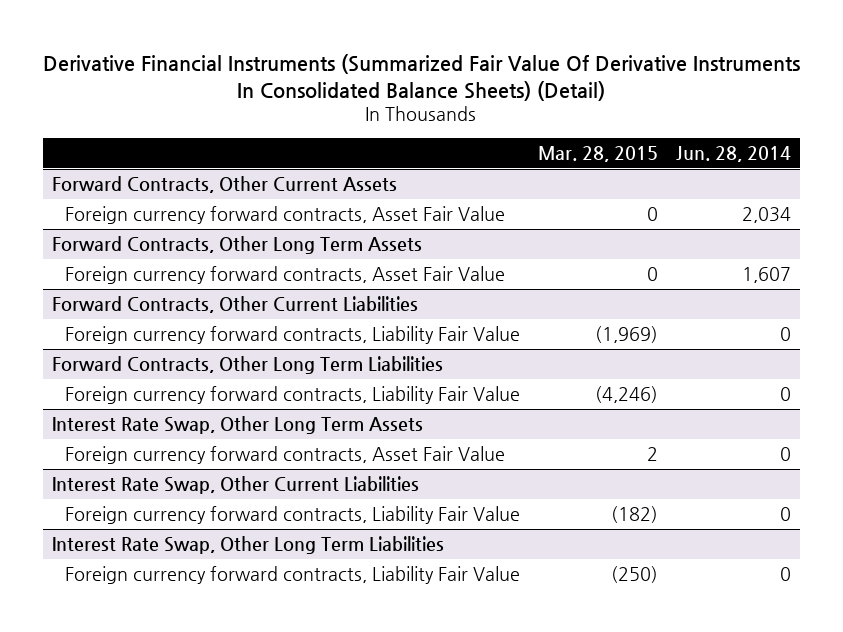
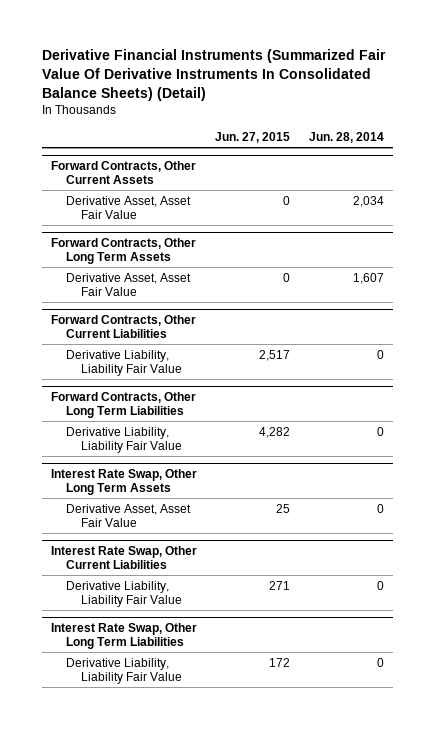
- | Mar. 28, 2015 | Jun. 28, 2014
+ | Jun. 27, 2015 | Jun. 28, 2014
@ Forward Contracts, Other Current Assets
- Foreign currency forward contracts, Asset Fair Value | 0 | 2,034
+ Derivative Asset, Asset Fair Value | 0 | 2,034
@ Forward Contracts, Other Long Term Assets
- Foreign currency forward contracts, Asset Fair Value | 0 | 1,607
+ Derivative Asset, Asset Fair Value | 0 | 1,607
@ Forward Contracts, Other Current Liabilities
- Foreign currency forward contracts, Liability Fair Value | (1,969) | 0
+ Derivative Liability, Liability Fair Value | 2,517 | 0
@ Forward Contracts, Other Long Term Liabilities
- Foreign currency forward contracts, Liability Fair Value | (4,246) | 0
+ Derivative Liability, Liability Fair Value | 4,282 | 0
@ Interest Rate Swap, Other Long Term Assets
- Foreign currency forward contracts, Asset Fair Value | 2 | 0
+ Derivative Asset, Asset Fair Value | 25 | 0
@ Interest Rate Swap, Other Current Liabilities
- Foreign currency forward contracts, Liability Fair Value | (182) | 0
+ Derivative Liability, Liability Fair Value | 271 | 0
@ Interest Rate Swap, Other Long Term Liabilities
- Foreign currency forward contracts, Liability Fair Value | (250) | 0
+ Derivative Liability, Liability Fair Value | 172 | 0

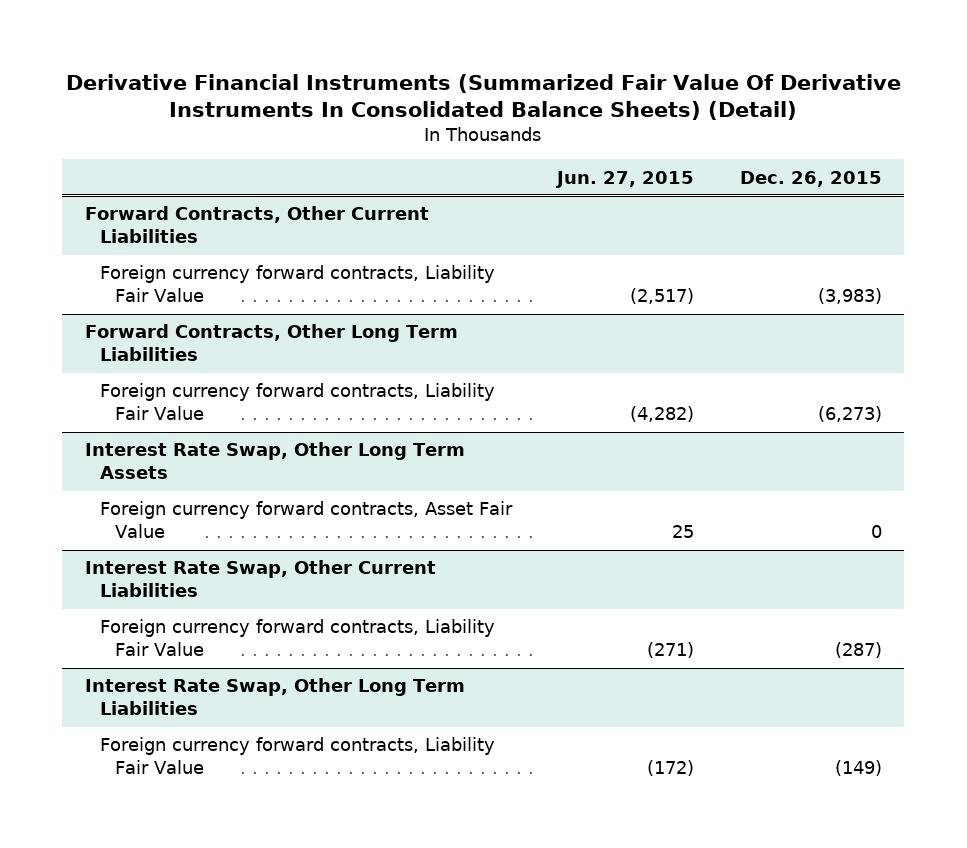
- | Jun. 27, 2015 | Jun. 28, 2014
+ | Jun. 27, 2015 | Dec. 26, 2015
- Forward Contracts, Other Current Assets
- Derivative Asset, Asset Fair Value | 0 | 2,034
- Forward Contracts, Other Long Term Assets
- Derivative Asset, Asset Fair Value | 0 | 1,607
@ Forward Contracts, Other Current Liabilities
- Derivative Liability, Liability Fair Value | 2,517 | 0
+ Foreign currency forward contracts, Liability Fair Value | (2,517) | (3,983)
@ Forward Contracts, Other Long Term Liabilities
- Derivative Liability, Liability Fair Value | 4,282 | 0
+ Foreign currency forward contracts, Liability Fair Value | (4,282) | (6,273)
@ Interest Rate Swap, Other Long Term Assets
- Derivative Asset, Asset Fair Value | 25 | 0
+ Foreign currency forward contracts, Asset Fair Value | 25 | 0
@ Interest Rate Swap, Other Current Liabilities
- Derivative Liability, Liability Fair Value | 271 | 0
+ Foreign currency forward contracts, Liability Fair Value | (271) | (287)
@ Interest Rate Swap, Other Long Term Liabilities
- Derivative Liability, Liability Fair Value | 172 | 0
+ Foreign currency forward contracts, Liability Fair Value | (172) | (149)

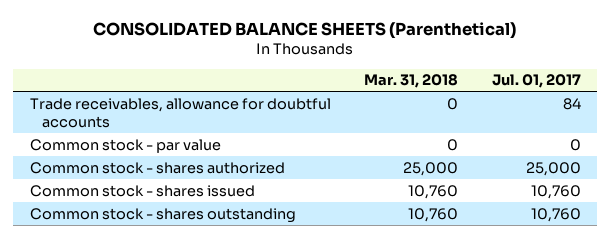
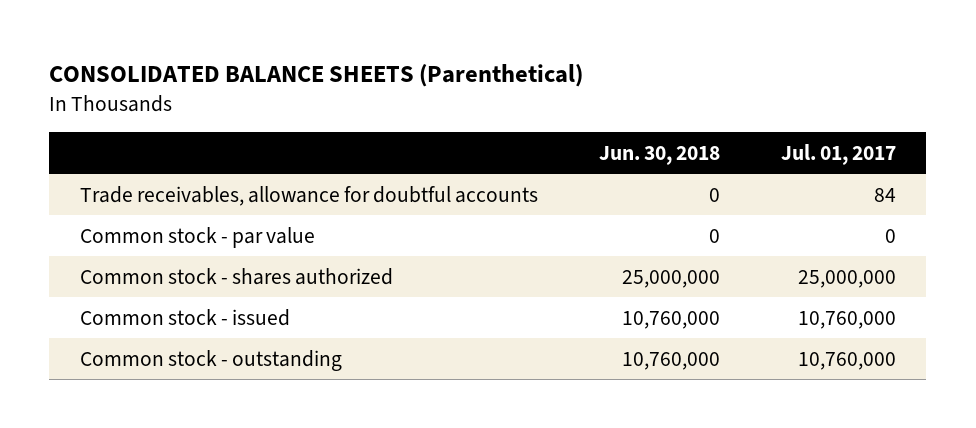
- | Mar. 31, 2018 | Jul. 01, 2017
+ | Jun. 30, 2018 | Jul. 01, 2017
- Common stock - shares authorized | 25,000 | 25,000
- Common stock - shares issued | 10,760 | 10,760
- Common stock - shares outstanding | 10,760 | 10,760
+ Common stock - shares authorized | 25,000,000 | 25,000,000
+ Common stock - issued | 10,760,000 | 10,760,000
+ Common stock - outstanding | 10,760,000 | 10,760,000

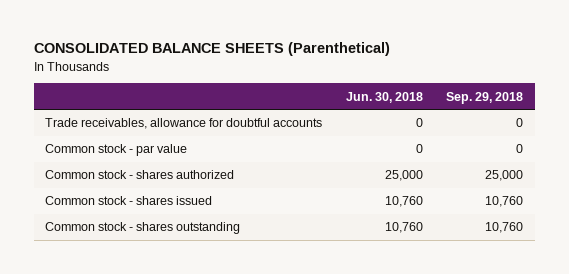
- | Jun. 30, 2018 | Jul. 01, 2017
+ | Jun. 30, 2018 | Sep. 29, 2018
- Common stock - shares authorized | 25,000,000 | 25,000,000
- Common stock - issued | 10,760,000 | 10,760,000
- Common stock - outstanding | 10,760,000 | 10,760,000
+ Common stock - shares authorized | 25,000 | 25,000
+ Common stock - shares issued | 10,760 | 10,760
+ Common stock - shares outstanding | 10,760 | 10,760

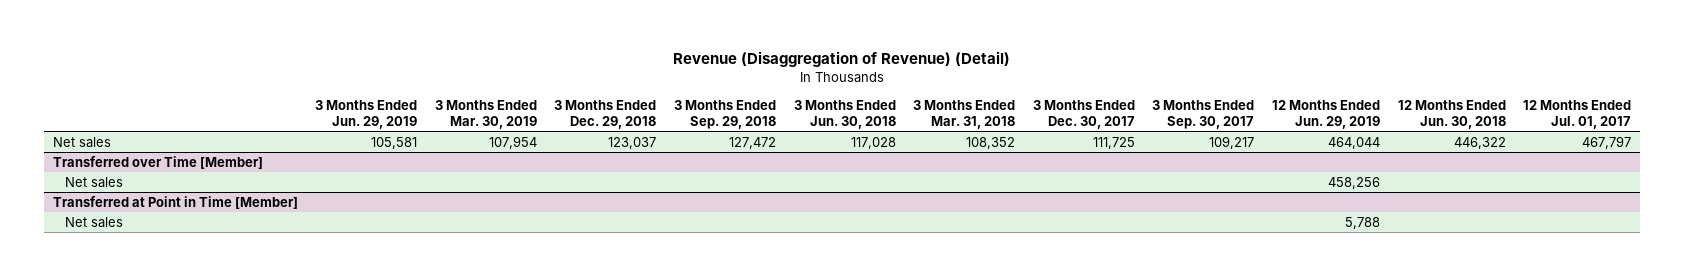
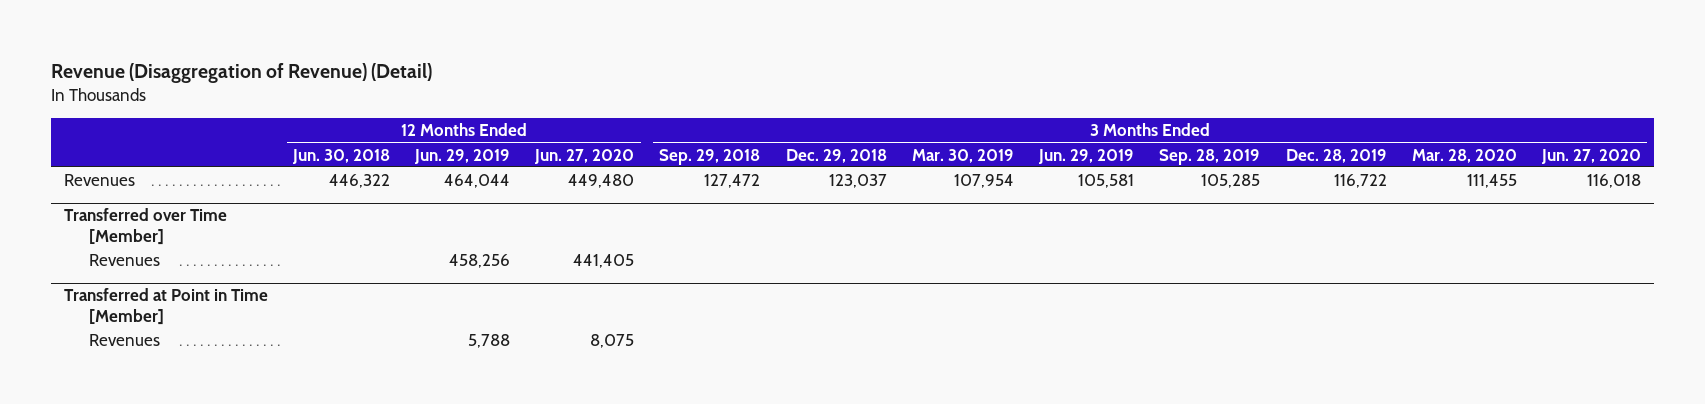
- | 3 Months Ended Jun. 29, 2019 | 3 Months Ended Mar. 30, 2019 | 3 Months Ended Dec. 29, 2018 | 3 Months Ended Sep. 29, 2018 | 3 Months Ended Jun. 30, 2018 | 3 Months Ended Mar. 31, 2018 | 3 Months Ended Dec. 30, 2017 | 3 Months Ended Sep. 30, 2017 | 12 Months Ended Jun. 29, 2019 | 12 Months Ended Jun. 30, 2018 | 12 Months Ended Jul. 01, 2017
+ | 12 Months Ended Jun. 30, 2018 | 12 Months Ended Jun. 29, 2019 | 12 Months Ended Jun. 27, 2020 | 3 Months Ended Sep. 29, 2018 | 3 Months Ended Dec. 29, 2018 | 3 Months Ended Mar. 30, 2019 | 3 Months Ended Jun. 29, 2019 | 3 Months Ended Sep. 28, 2019 | 3 Months Ended Dec. 28, 2019 | 3 Months Ended Mar. 28, 2020 | 3 Months Ended Jun. 27, 2020
- Net sales | 105,581 | 107,954 | 123,037 | 127,472 | 117,028 | 108,352 | 111,725 | 109,217 | 464,044 | 446,322 | 467,797
+ Revenues | 446,322 | 464,044 | 449,480 | 127,472 | 123,037 | 107,954 | 105,581 | 105,285 | 116,722 | 111,455 | 116,018
@ Transferred over Time [Member]
- Net sales | | | | | | | | | 458,256 | |
+ Revenues | | 458,256 | 441,405 | | | | | | | |
@ Transferred at Point in Time [Member]
- Net sales | | | | | | | | | 5,788 | |
+ Revenues | | 5,788 | 8,075 | | | | | | | |

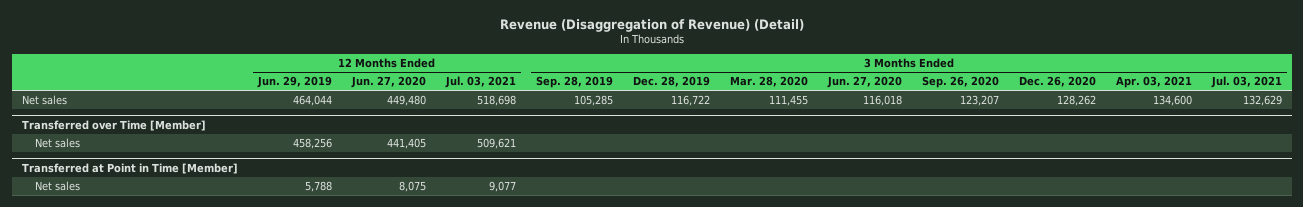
- | 12 Months Ended Jun. 30, 2018 | 12 Months Ended Jun. 29, 2019 | 12 Months Ended Jun. 27, 2020 | 3 Months Ended Sep. 29, 2018 | 3 Months Ended Dec. 29, 2018 | 3 Months Ended Mar. 30, 2019 | 3 Months Ended Jun. 29, 2019 | 3 Months Ended Sep. 28, 2019 | 3 Months Ended Dec. 28, 2019 | 3 Months Ended Mar. 28, 2020 | 3 Months Ended Jun. 27, 2020
+ | 12 Months Ended Jun. 29, 2019 | 12 Months Ended Jun. 27, 2020 | 12 Months Ended Jul. 03, 2021 | 3 Months Ended Sep. 28, 2019 | 3 Months Ended Dec. 28, 2019 | 3 Months Ended Mar. 28, 2020 | 3 Months Ended Jun. 27, 2020 | 3 Months Ended Sep. 26, 2020 | 3 Months Ended Dec. 26, 2020 | 3 Months Ended Apr. 03, 2021 | 3 Months Ended Jul. 03, 2021
- Revenues | 446,322 | 464,044 | 449,480 | 127,472 | 123,037 | 107,954 | 105,581 | 105,285 | 116,722 | 111,455 | 116,018
+ Net sales | 464,044 | 449,480 | 518,698 | 105,285 | 116,722 | 111,455 | 116,018 | 123,207 | 128,262 | 134,600 | 132,629
@ Transferred over Time [Member]
- Revenues | | 458,256 | 441,405 | | | | | | | |
+ Net sales | 458,256 | 441,405 | 509,621 | | | | | | | |
@ Transferred at Point in Time [Member]
- Revenues | | 5,788 | 8,075 | | | | | | | |
+ Net sales | 5,788 | 8,075 | 9,077 | | | | | | | |

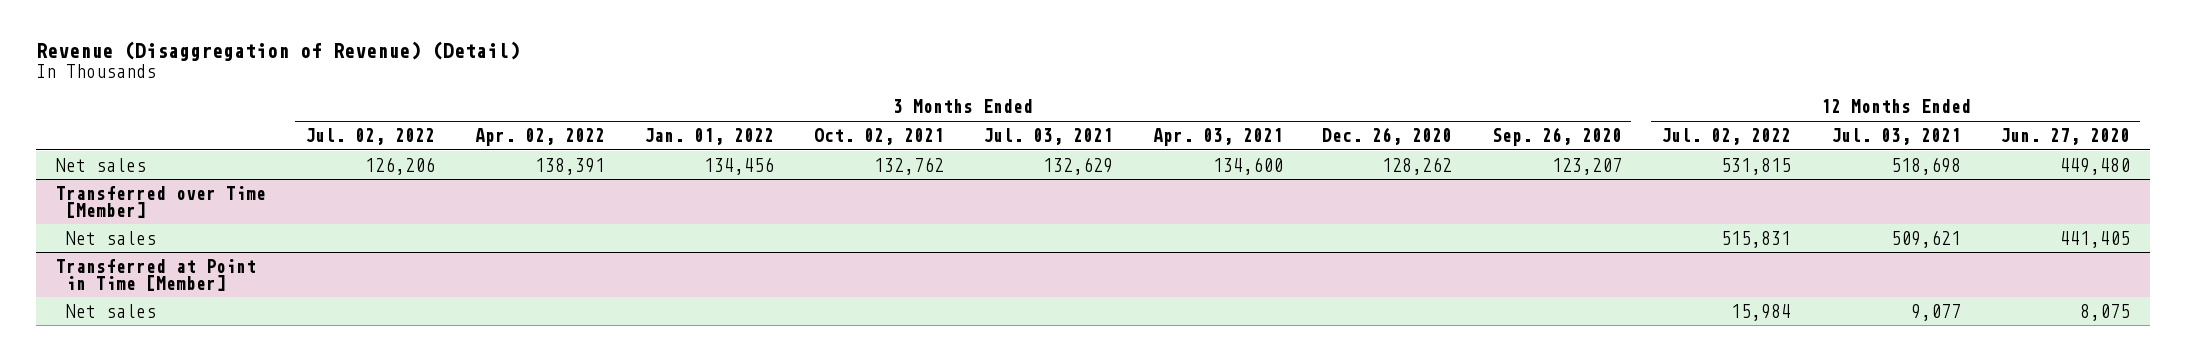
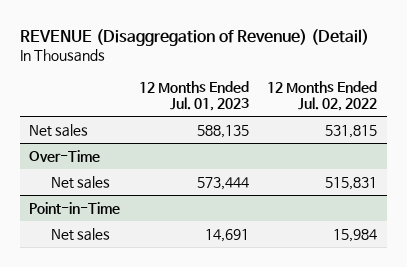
- Revenue (Disaggregation of Revenue) (Detail)
+ REVENUE (Disaggregation of Revenue) (Detail)
- | 3 Months Ended Jul. 02, 2022 | 3 Months Ended Apr. 02, 2022 | 3 Months Ended Jan. 01, 2022 | 3 Months Ended Oct. 02, 2021 | 3 Months Ended Jul. 03, 2021 | 3 Months Ended Apr. 03, 2021 | 3 Months Ended Dec. 26, 2020 | 3 Months Ended Sep. 26, 2020 | 12 Months Ended Jul. 02, 2022 | 12 Months Ended Jul. 03, 2021 | 12 Months Ended Jun. 27, 2020
+ | 12 Months Ended Jul. 01, 2023 | 12 Months Ended Jul. 02, 2022
- Transferred over Time [Member]
+ Over-Time
- Transferred at Point in Time [Member]
+ Point-in-Time

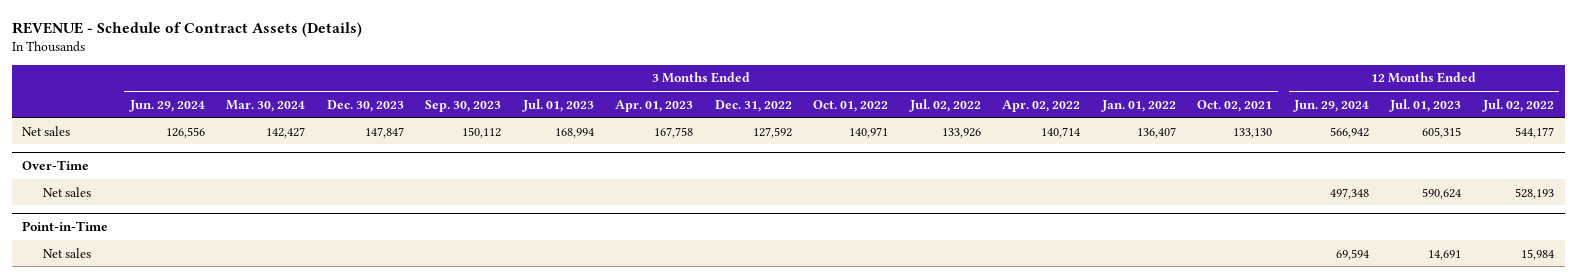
- REVENUE (Disaggregation of Revenue) (Detail)
+ REVENUE - Schedule of Contract Assets (Details)
- | 12 Months Ended Jul. 01, 2023 | 12 Months Ended Jul. 02, 2022
+ | 3 Months Ended Jun. 29, 2024 | 3 Months Ended Mar. 30, 2024 | 3 Months Ended Dec. 30, 2023 | 3 Months Ended Sep. 30, 2023 | 3 Months Ended Jul. 01, 2023 | 3 Months Ended Apr. 01, 2023 | 3 Months Ended Dec. 31, 2022 | 3 Months Ended Oct. 01, 2022 | 3 Months Ended Jul. 02, 2022 | 3 Months Ended Apr. 02, 2022 | 3 Months Ended Jan. 01, 2022 | 3 Months Ended Oct. 02, 2021 | 12 Months Ended Jun. 29, 2024 | 12 Months Ended Jul. 01, 2023 | 12 Months Ended Jul. 02, 2022
- Net sales | 588,135 | 531,815
+ Net sales | 126,556 | 142,427 | 147,847 | 150,112 | 168,994 | 167,758 | 127,592 | 140,971 | 133,926 | 140,714 | 136,407 | 133,130 | 566,942 | 605,315 | 544,177
@ Over-Time
- Net sales | 573,444 | 515,831
+ Net sales | | | | | | | | | | | | | 497,348 | 590,624 | 528,193

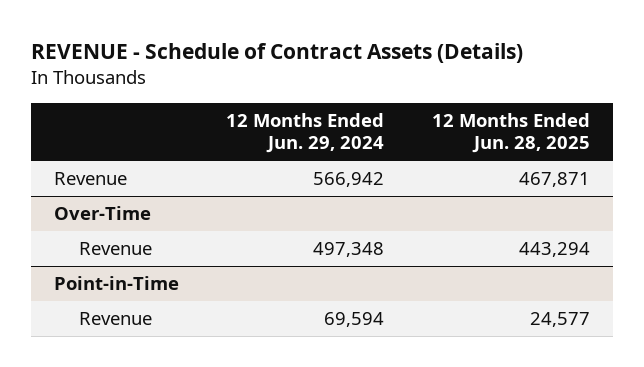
- | 3 Months Ended Jun. 29, 2024 | 3 Months Ended Mar. 30, 2024 | 3 Months Ended Dec. 30, 2023 | 3 Months Ended Sep. 30, 2023 | 3 Months Ended Jul. 01, 2023 | 3 Months Ended Apr. 01, 2023 | 3 Months Ended Dec. 31, 2022 | 3 Months Ended Oct. 01, 2022 | 3 Months Ended Jul. 02, 2022 | 3 Months Ended Apr. 02, 2022 | 3 Months Ended Jan. 01, 2022 | 3 Months Ended Oct. 02, 2021 | 12 Months Ended Jun. 29, 2024 | 12 Months Ended Jul. 01, 2023 | 12 Months Ended Jul. 02, 2022
+ | 12 Months Ended Jun. 29, 2024 | 12 Months Ended Jun. 28, 2025
- Net sales | 126,556 | 142,427 | 147,847 | 150,112 | 168,994 | 167,758 | 127,592 | 140,971 | 133,926 | 140,714 | 136,407 | 133,130 | 566,942 | 605,315 | 544,177
+ Revenue | 566,942 | 467,871
@ Over-Time
- Net sales | | | | | | | | | | | | | 497,348 | 590,624 | 528,193
+ Revenue | 497,348 | 443,294
@ Point-in-Time
- Net sales | | | | | | | | | | | | | 69,594 | 14,691 | 15,984
+ Revenue | 69,594 | 24,577

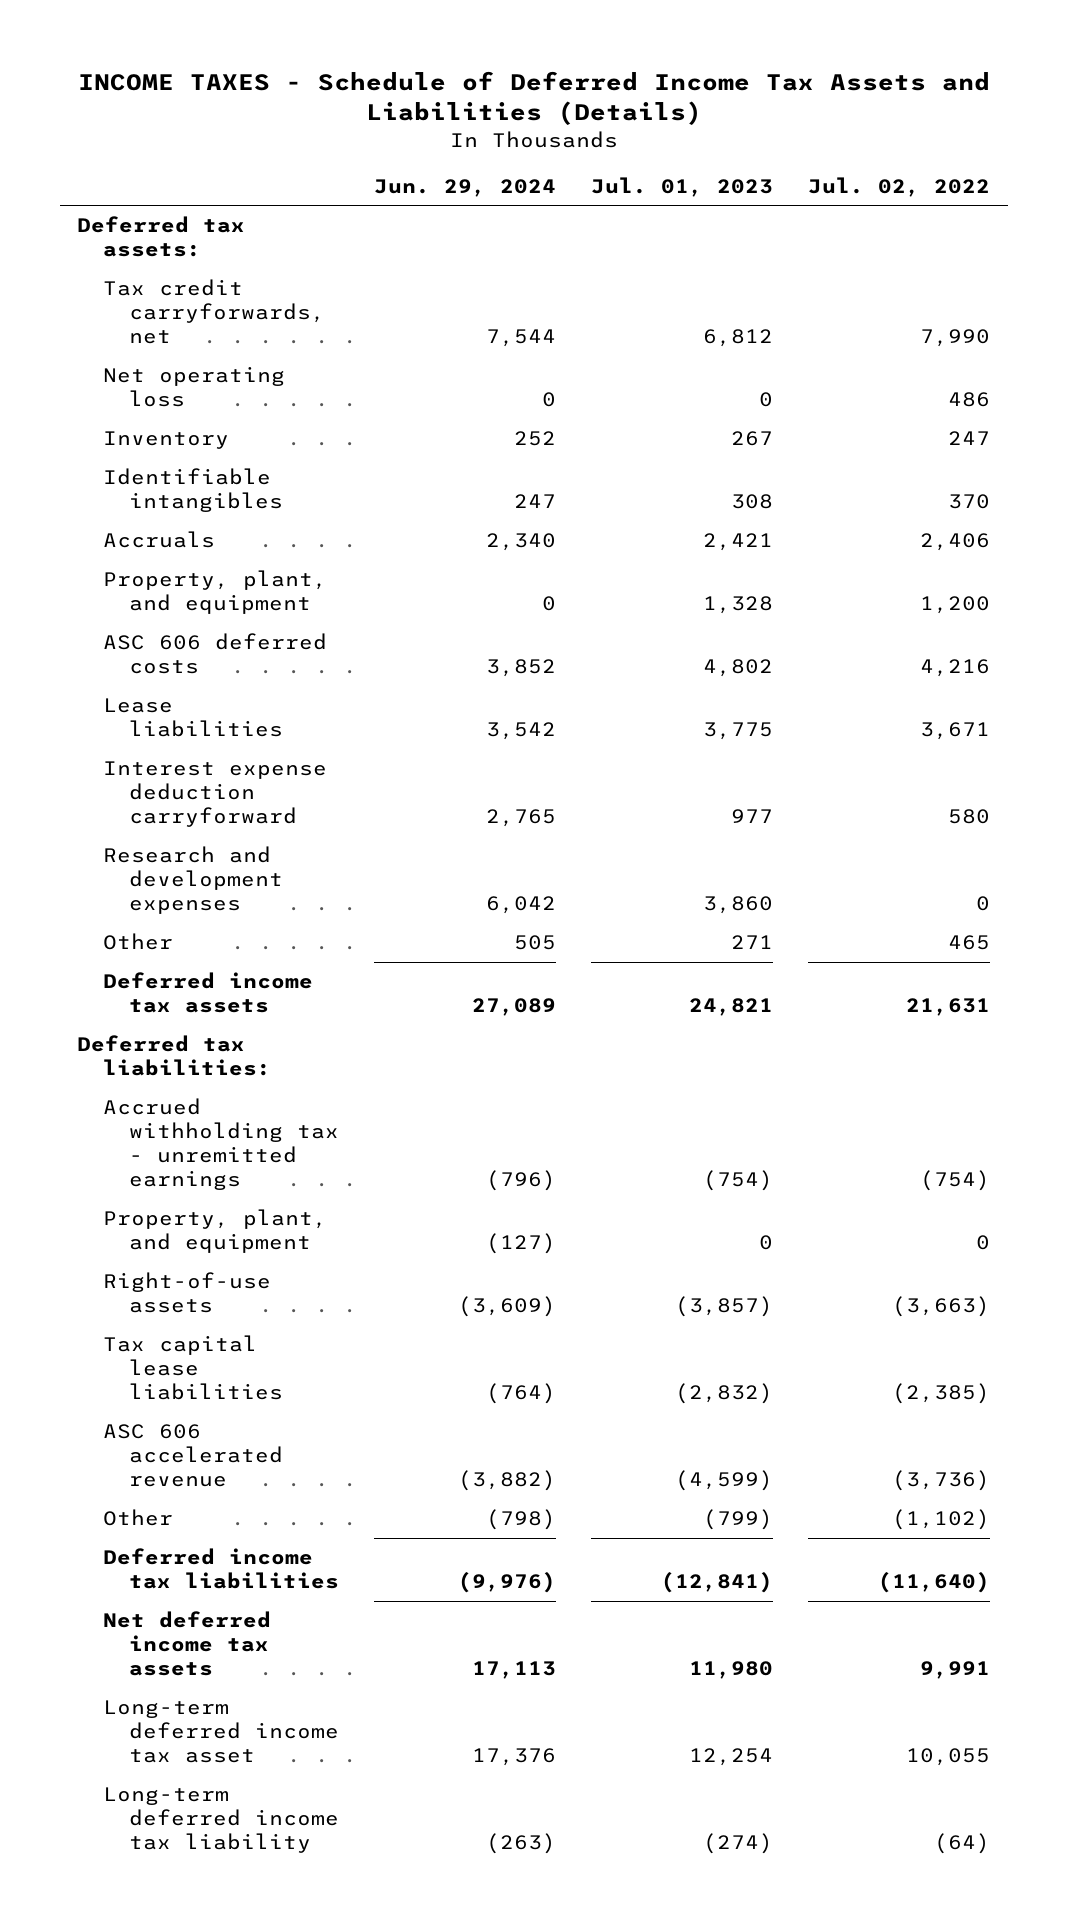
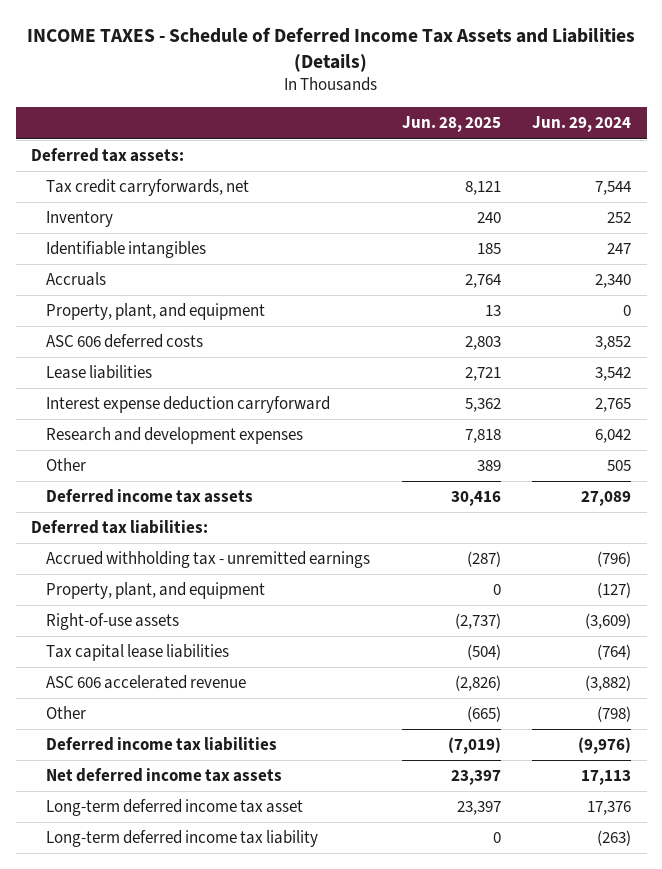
- | Jun. 29, 2024 | Jul. 01, 2023 | Jul. 02, 2022
+ | Jun. 28, 2025 | Jun. 29, 2024
- Net operating loss | 0 | 0 | 486

